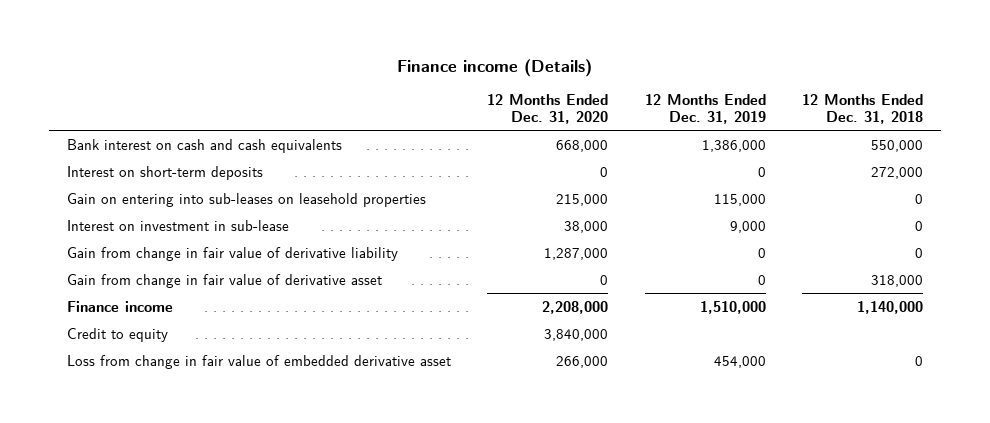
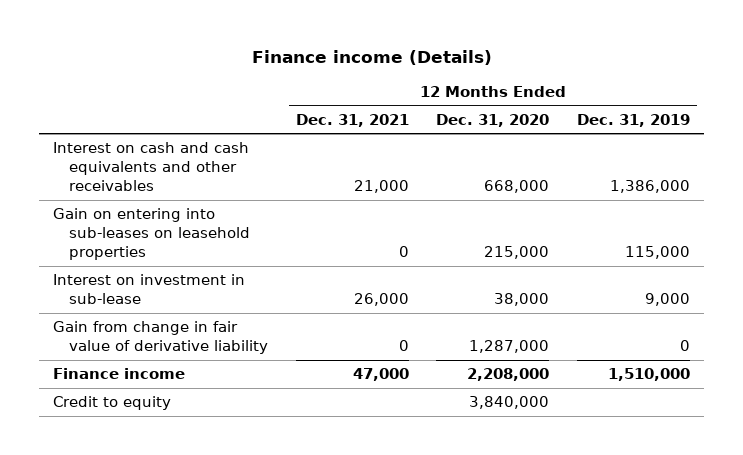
- | 12 Months Ended Dec. 31, 2020 | 12 Months Ended Dec. 31, 2019 | 12 Months Ended Dec. 31, 2018
+ | 12 Months Ended Dec. 31, 2021 | 12 Months Ended Dec. 31, 2020 | 12 Months Ended Dec. 31, 2019
- Bank interest on cash and cash equivalents | 668,000 | 1,386,000 | 550,000
- Interest on short-term deposits | 0 | 0 | 272,000
+ Interest on cash and cash equivalents and other receivables | 21,000 | 668,000 | 1,386,000
- Gain from change in fair value of derivative asset | 0 | 0 | 318,000
- Loss from change in fair value of embedded derivative asset | 266,000 | 454,000 | 0

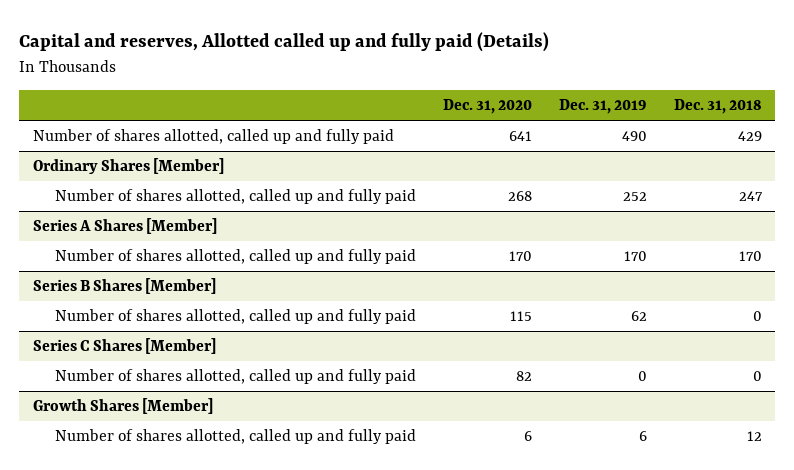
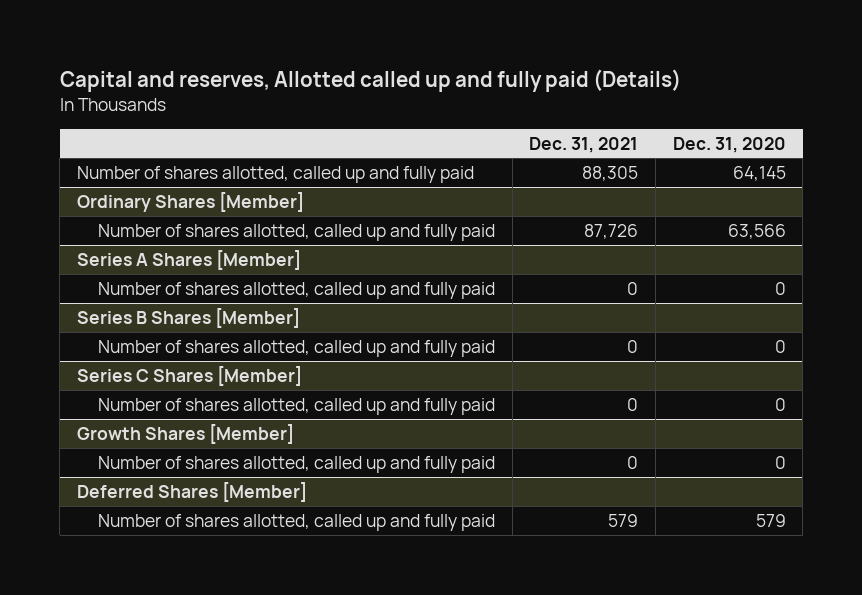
- | Dec. 31, 2020 | Dec. 31, 2019 | Dec. 31, 2018
+ | Dec. 31, 2021 | Dec. 31, 2020
- Number of shares allotted, called up and fully paid | 641 | 490 | 429
+ Number of shares allotted, called up and fully paid | 88,305 | 64,145
@ Ordinary Shares [Member]
- Number of shares allotted, called up and fully paid | 268 | 252 | 247
+ Number of shares allotted, called up and fully paid | 87,726 | 63,566
@ Series A Shares [Member]
- Number of shares allotted, called up and fully paid | 170 | 170 | 170
+ Number of shares allotted, called up and fully paid | 0 | 0
@ Series B Shares [Member]
- Number of shares allotted, called up and fully paid | 115 | 62 | 0
+ Number of shares allotted, called up and fully paid | 0 | 0
@ Series C Shares [Member]
- Number of shares allotted, called up and fully paid | 82 | 0 | 0
+ Number of shares allotted, called up and fully paid | 0 | 0
@ Growth Shares [Member]
- Number of shares allotted, called up and fully paid | 6 | 6 | 12
+ Number of shares allotted, called up and fully paid | 0 | 0
+ Deferred Shares [Member]
+ Number of shares allotted, called up and fully paid | 579 | 579

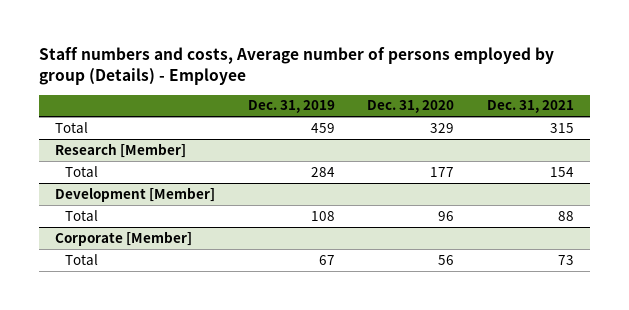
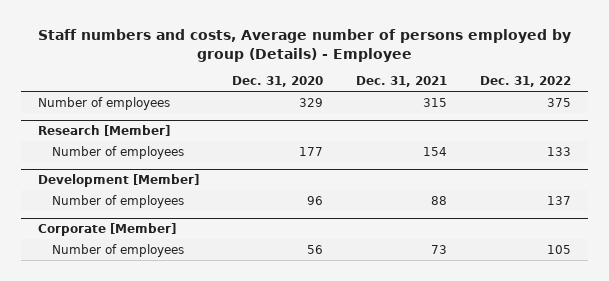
- | Dec. 31, 2019 | Dec. 31, 2020 | Dec. 31, 2021
+ | Dec. 31, 2020 | Dec. 31, 2021 | Dec. 31, 2022
- Total | 459 | 329 | 315
+ Number of employees | 329 | 315 | 375
@ Research [Member]
- Total | 284 | 177 | 154
+ Number of employees | 177 | 154 | 133
@ Development [Member]
- Total | 108 | 96 | 88
+ Number of employees | 96 | 88 | 137
@ Corporate [Member]
- Total | 67 | 56 | 73
+ Number of employees | 56 | 73 | 105

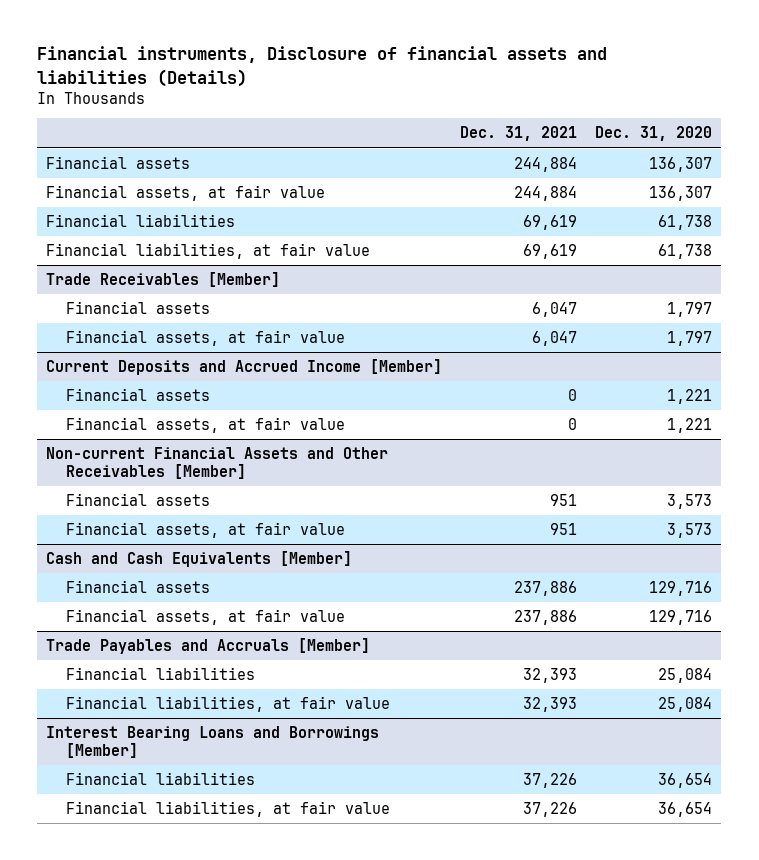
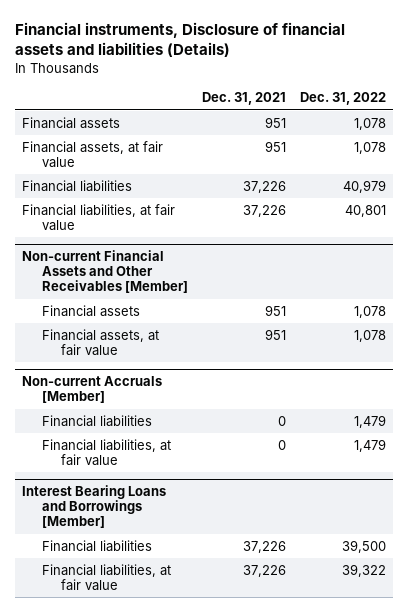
- | Dec. 31, 2021 | Dec. 31, 2020
+ | Dec. 31, 2021 | Dec. 31, 2022
- Financial assets | 244,884 | 136,307
- Financial assets, at fair value | 244,884 | 136,307
- Financial liabilities | 69,619 | 61,738
- Financial liabilities, at fair value | 69,619 | 61,738
- Trade Receivables [Member]
- Financial assets | 6,047 | 1,797
- Financial assets, at fair value | 6,047 | 1,797
- Current Deposits and Accrued Income [Member]
- Financial assets | 0 | 1,221
- Financial assets, at fair value | 0 | 1,221
+ Financial assets | 951 | 1,078
+ Financial assets, at fair value | 951 | 1,078
+ Financial liabilities | 37,226 | 40,979
+ Financial liabilities, at fair value | 37,226 | 40,801
- Cash and Cash Equivalents [Member]
- Financial assets | 237,886 | 129,716
- Financial assets, at fair value | 237,886 | 129,716
- Trade Payables and Accruals [Member]
- Financial liabilities | 32,393 | 25,084
- Financial liabilities, at fair value | 32,393 | 25,084
+ Non-current Accruals [Member]
+ Financial liabilities | 0 | 1,479
+ Financial liabilities, at fair value | 0 | 1,479

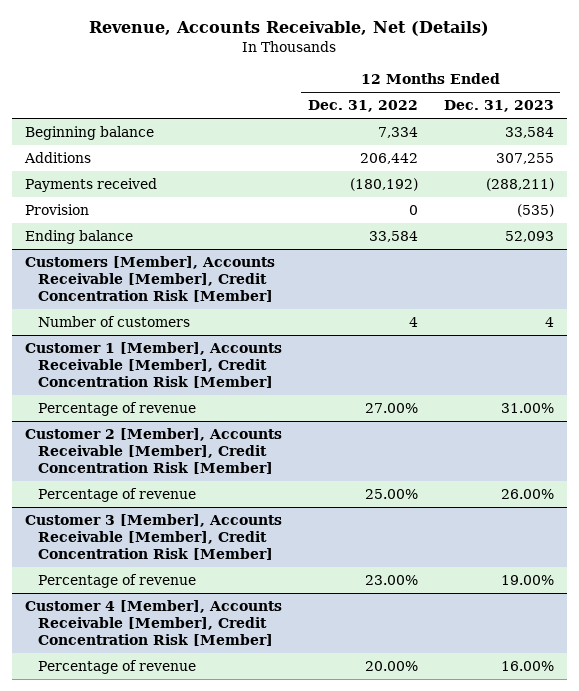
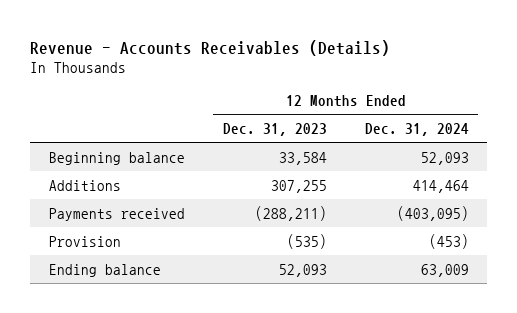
- Revenue, Accounts Receivable, Net (Details)
+ Revenue - Accounts Receivables (Details)
- | 12 Months Ended Dec. 31, 2022 | 12 Months Ended Dec. 31, 2023
+ | 12 Months Ended Dec. 31, 2023 | 12 Months Ended Dec. 31, 2024
- Customers [Member], Accounts Receivable [Member], Credit Concentration Risk [Member]
- Number of customers | 4 | 4
- Customer 1 [Member], Accounts Receivable [Member], Credit Concentration Risk [Member]
- Percentage of revenue | 27.00% | 31.00%
- Customer 2 [Member], Accounts Receivable [Member], Credit Concentration Risk [Member]
- Percentage of revenue | 25.00% | 26.00%
- Customer 3 [Member], Accounts Receivable [Member], Credit Concentration Risk [Member]
- Percentage of revenue | 23.00% | 19.00%
- Customer 4 [Member], Accounts Receivable [Member], Credit Concentration Risk [Member]
- Percentage of revenue | 20.00% | 16.00%

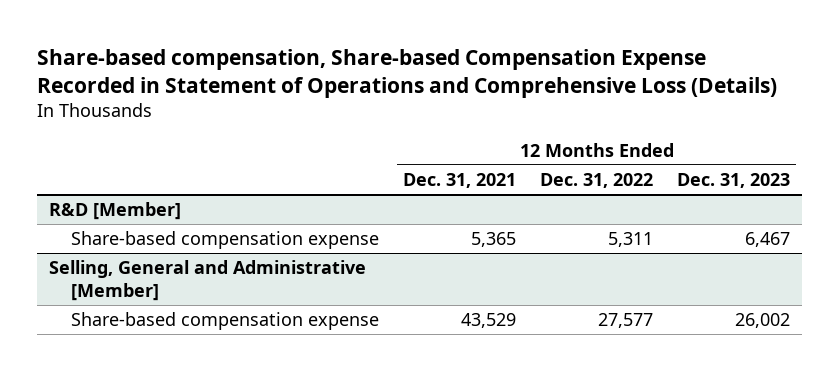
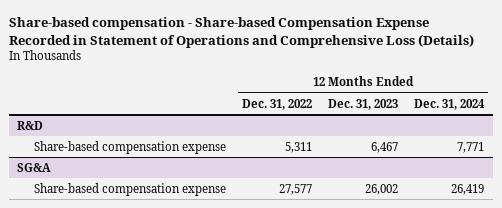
- Share-based compensation, Share-based Compensation Expense Recorded in Statement of Operations and Comprehensive Loss (Details)
+ Share-based compensation - Share-based Compensation Expense Recorded in Statement of Operations and Comprehensive Loss (Details)
- | 12 Months Ended Dec. 31, 2021 | 12 Months Ended Dec. 31, 2022 | 12 Months Ended Dec. 31, 2023
+ | 12 Months Ended Dec. 31, 2022 | 12 Months Ended Dec. 31, 2023 | 12 Months Ended Dec. 31, 2024
- R&D [Member]
+ R&D
- Selling, General and Administrative [Member]
+ SG&A

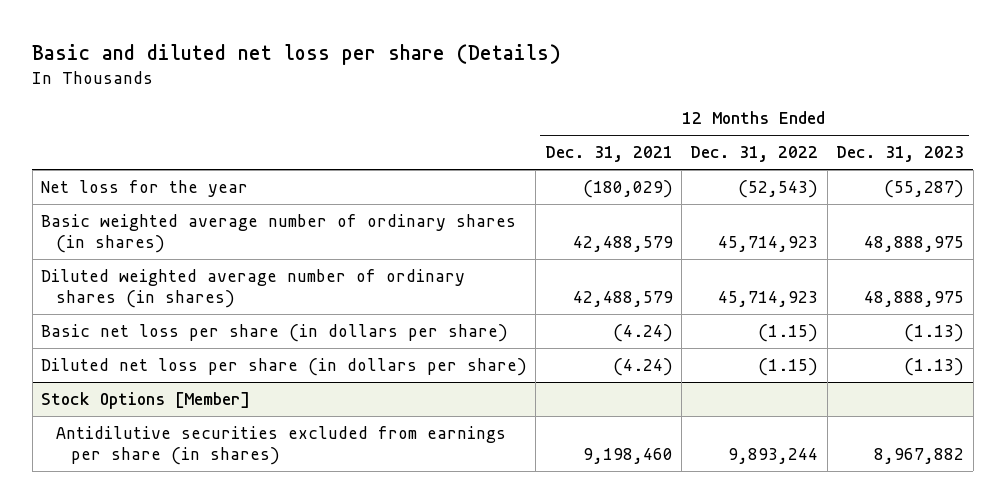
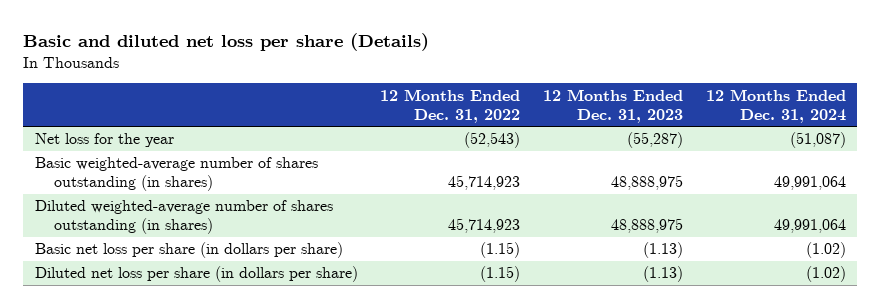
- | 12 Months Ended Dec. 31, 2021 | 12 Months Ended Dec. 31, 2022 | 12 Months Ended Dec. 31, 2023
+ | 12 Months Ended Dec. 31, 2022 | 12 Months Ended Dec. 31, 2023 | 12 Months Ended Dec. 31, 2024
- Basic weighted average number of ordinary shares (in shares) | 42,488,579 | 45,714,923 | 48,888,975
- Diluted weighted average number of ordinary shares (in shares) | 42,488,579 | 45,714,923 | 48,888,975
+ Basic weighted-average number of shares outstanding (in shares) | 45,714,923 | 48,888,975 | 49,991,064
+ Diluted weighted-average number of shares outstanding (in shares) | 45,714,923 | 48,888,975 | 49,991,064
- Stock Options [Member]
- Antidilutive securities excluded from earnings per share (in shares) | 9,198,460 | 9,893,244 | 8,967,882

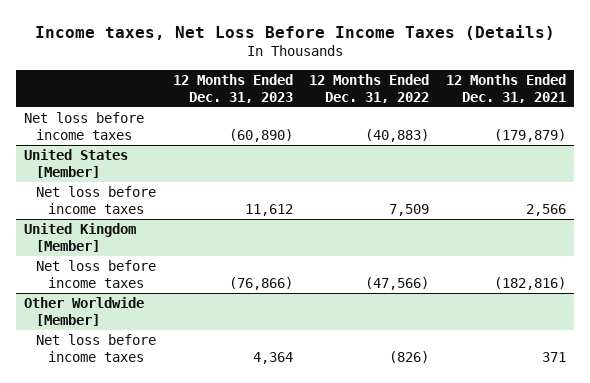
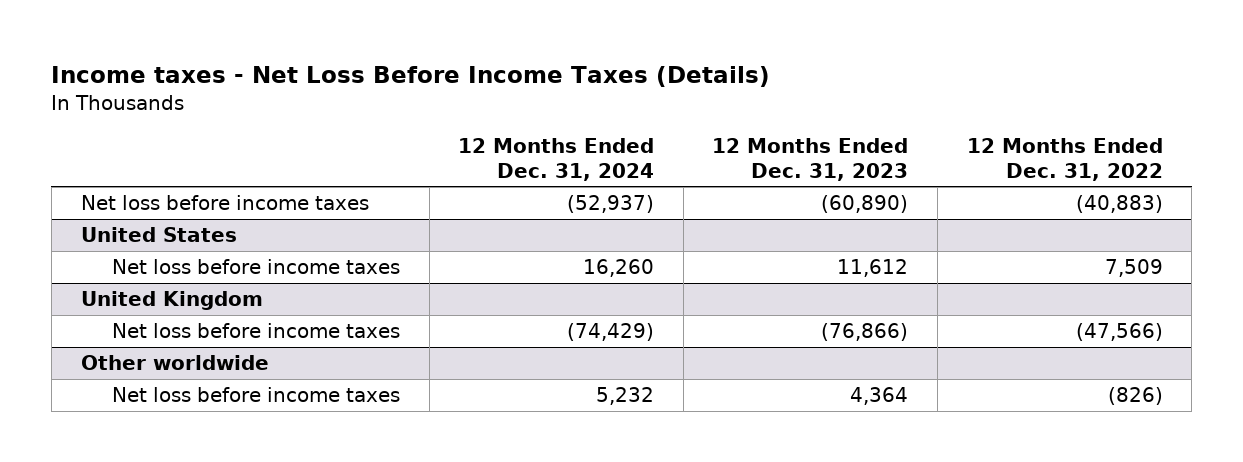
- Income taxes, Net Loss Before Income Taxes (Details)
+ Income taxes - Net Loss Before Income Taxes (Details)
- | 12 Months Ended Dec. 31, 2023 | 12 Months Ended Dec. 31, 2022 | 12 Months Ended Dec. 31, 2021
+ | 12 Months Ended Dec. 31, 2024 | 12 Months Ended Dec. 31, 2023 | 12 Months Ended Dec. 31, 2022
- United States [Member]
+ United States
- United Kingdom [Member]
+ United Kingdom
- Other Worldwide [Member]
+ Other worldwide

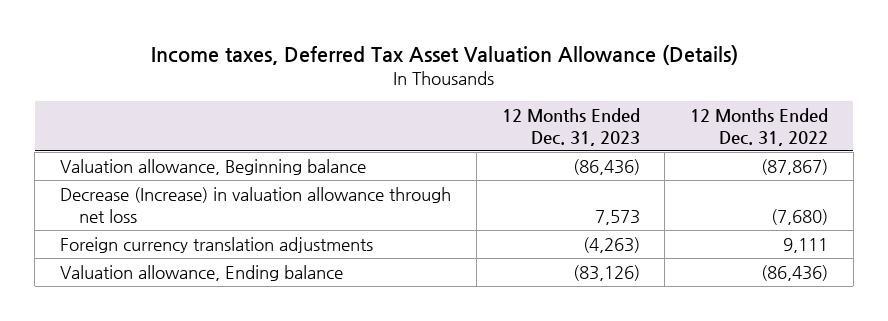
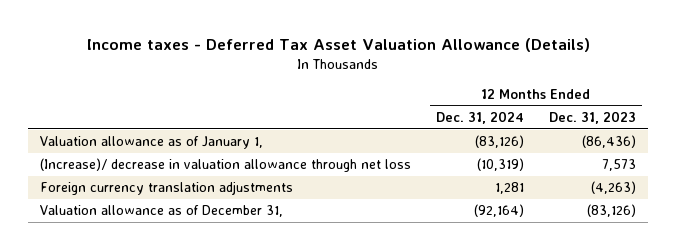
- Income taxes, Deferred Tax Asset Valuation Allowance (Details)
+ Income taxes - Deferred Tax Asset Valuation Allowance (Details)
- | 12 Months Ended Dec. 31, 2023 | 12 Months Ended Dec. 31, 2022
+ | 12 Months Ended Dec. 31, 2024 | 12 Months Ended Dec. 31, 2023
- Valuation allowance, Beginning balance | (86,436) | (87,867)
- Decrease (Increase) in valuation allowance through net loss | 7,573 | (7,680)
+ Valuation allowance as of January 1, | (83,126) | (86,436)
+ (Increase)/ decrease in valuation allowance through net loss | (10,319) | 7,573
- Valuation allowance, Ending balance | (83,126) | (86,436)
+ Valuation allowance as of December 31, | (92,164) | (83,126)

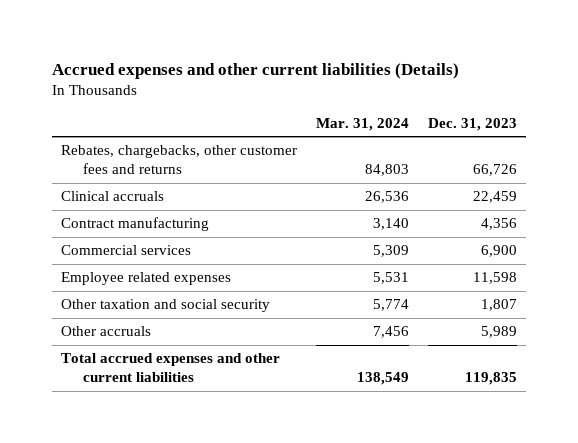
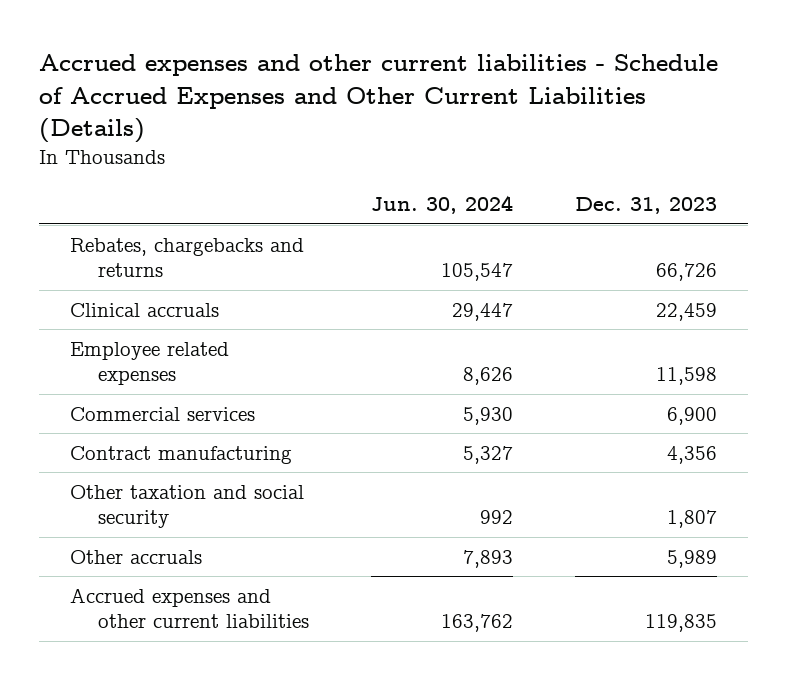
- Accrued expenses and other current liabilities (Details)
+ Accrued expenses and other current liabilities - Schedule of Accrued Expenses and Other Current Liabilities (Details)
- | Mar. 31, 2024 | Dec. 31, 2023
+ | Jun. 30, 2024 | Dec. 31, 2023
- Rebates, chargebacks, other customer fees and returns | 84,803 | 66,726
+ Rebates, chargebacks and returns | 105,547 | 66,726
moved down: Commercial services | 5,930 | 6,900
moved down: Contract manufacturing | 5,327 | 4,356
- Total accrued expenses and other current liabilities | 138,549 | 119,835
+ Accrued expenses and other current liabilities | 163,762 | 119,835

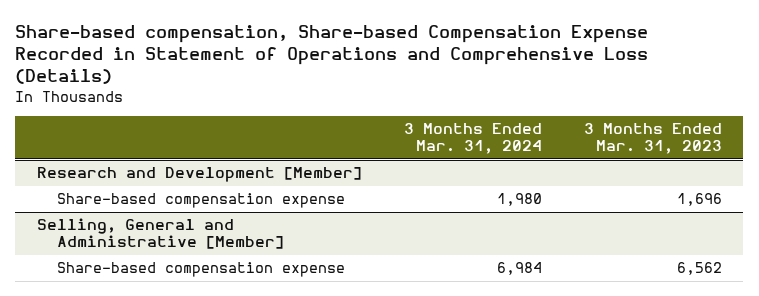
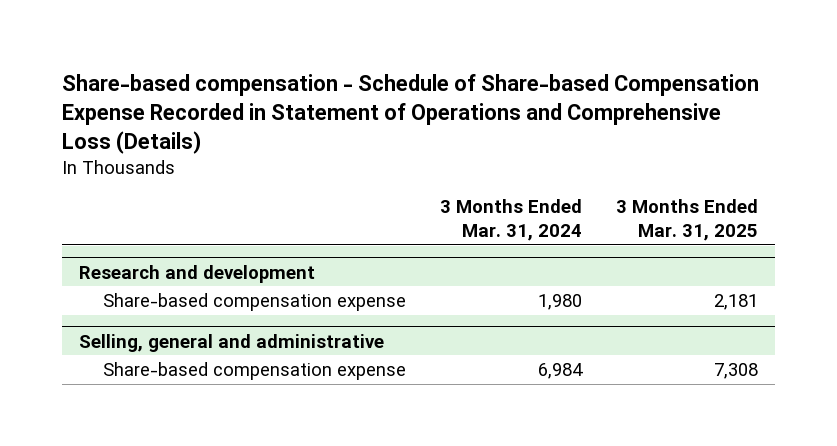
- Share-based compensation, Share-based Compensation Expense Recorded in Statement of Operations and Comprehensive Loss (Details)
+ Share-based compensation - Schedule of Share-based Compensation Expense Recorded in Statement of Operations and Comprehensive Loss (Details)
- | 3 Months Ended Mar. 31, 2024 | 3 Months Ended Mar. 31, 2023
+ | 3 Months Ended Mar. 31, 2024 | 3 Months Ended Mar. 31, 2025
- Research and Development [Member]
+ Research and development
- Selling, General and Administrative [Member]
+ Selling, general and administrative

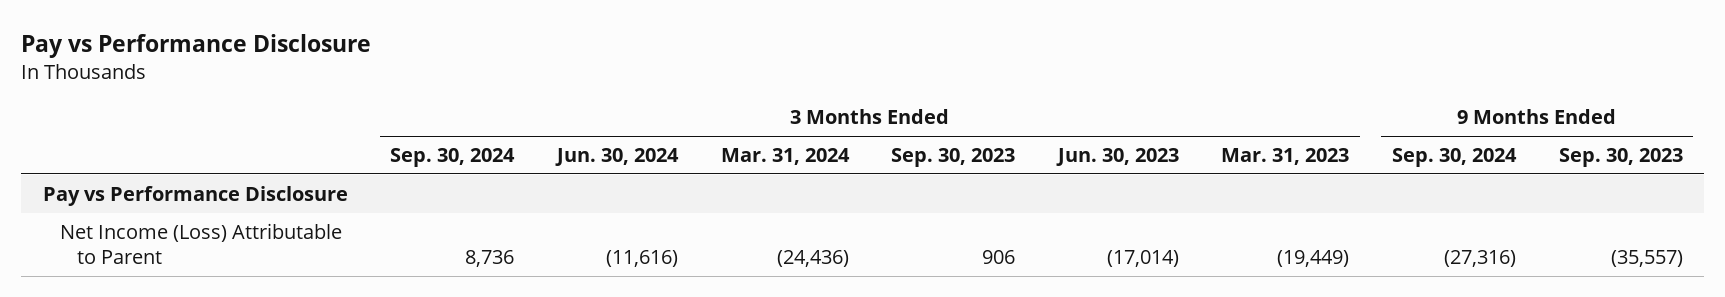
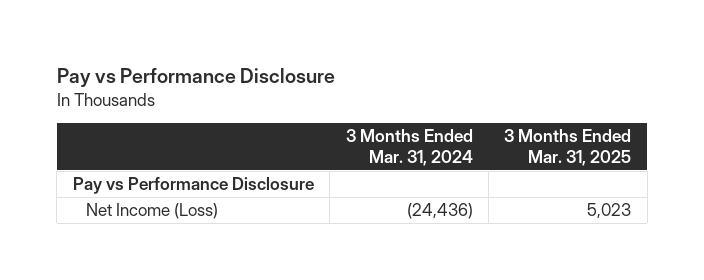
- | 3 Months Ended Sep. 30, 2024 | 3 Months Ended Jun. 30, 2024 | 3 Months Ended Mar. 31, 2024 | 3 Months Ended Sep. 30, 2023 | 3 Months Ended Jun. 30, 2023 | 3 Months Ended Mar. 31, 2023 | 9 Months Ended Sep. 30, 2024 | 9 Months Ended Sep. 30, 2023
+ | 3 Months Ended Mar. 31, 2024 | 3 Months Ended Mar. 31, 2025
- Net Income (Loss) Attributable to Parent | 8,736 | (11,616) | (24,436) | 906 | (17,014) | (19,449) | (27,316) | (35,557)
+ Net Income (Loss) | (24,436) | 5,023

